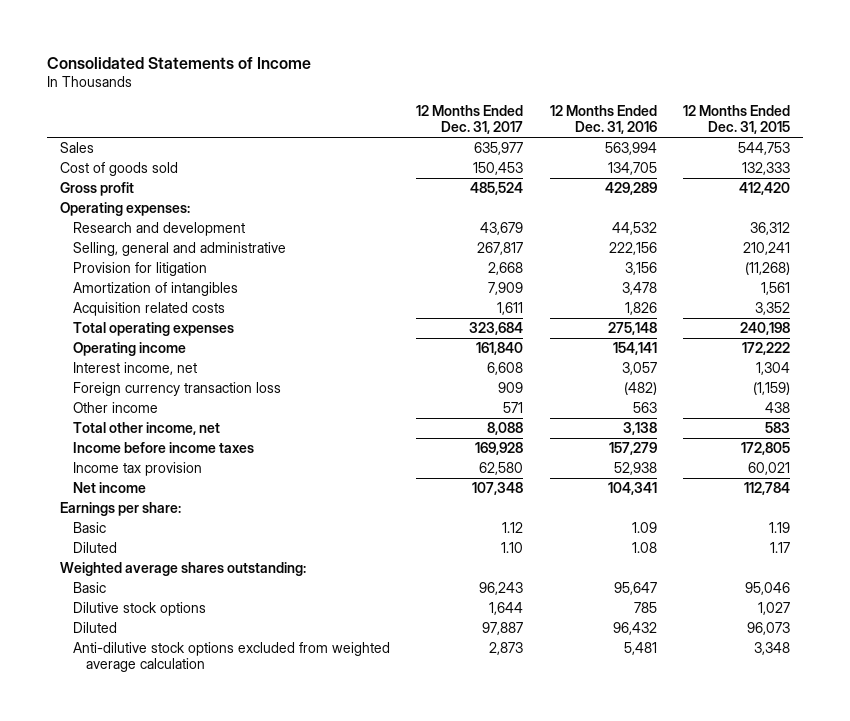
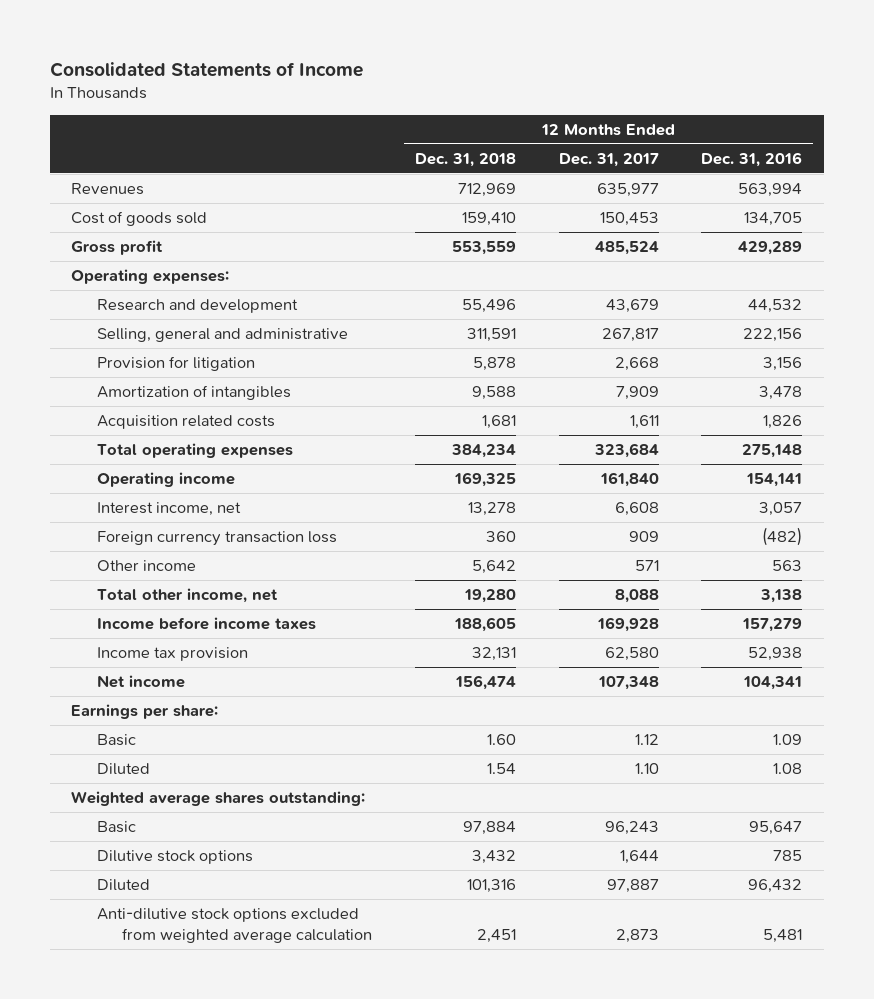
- | 12 Months Ended Dec. 31, 2017 | 12 Months Ended Dec. 31, 2016 | 12 Months Ended Dec. 31, 2015
+ | 12 Months Ended Dec. 31, 2018 | 12 Months Ended Dec. 31, 2017 | 12 Months Ended Dec. 31, 2016
- Sales | 635,977 | 563,994 | 544,753
+ Revenues | 712,969 | 635,977 | 563,994

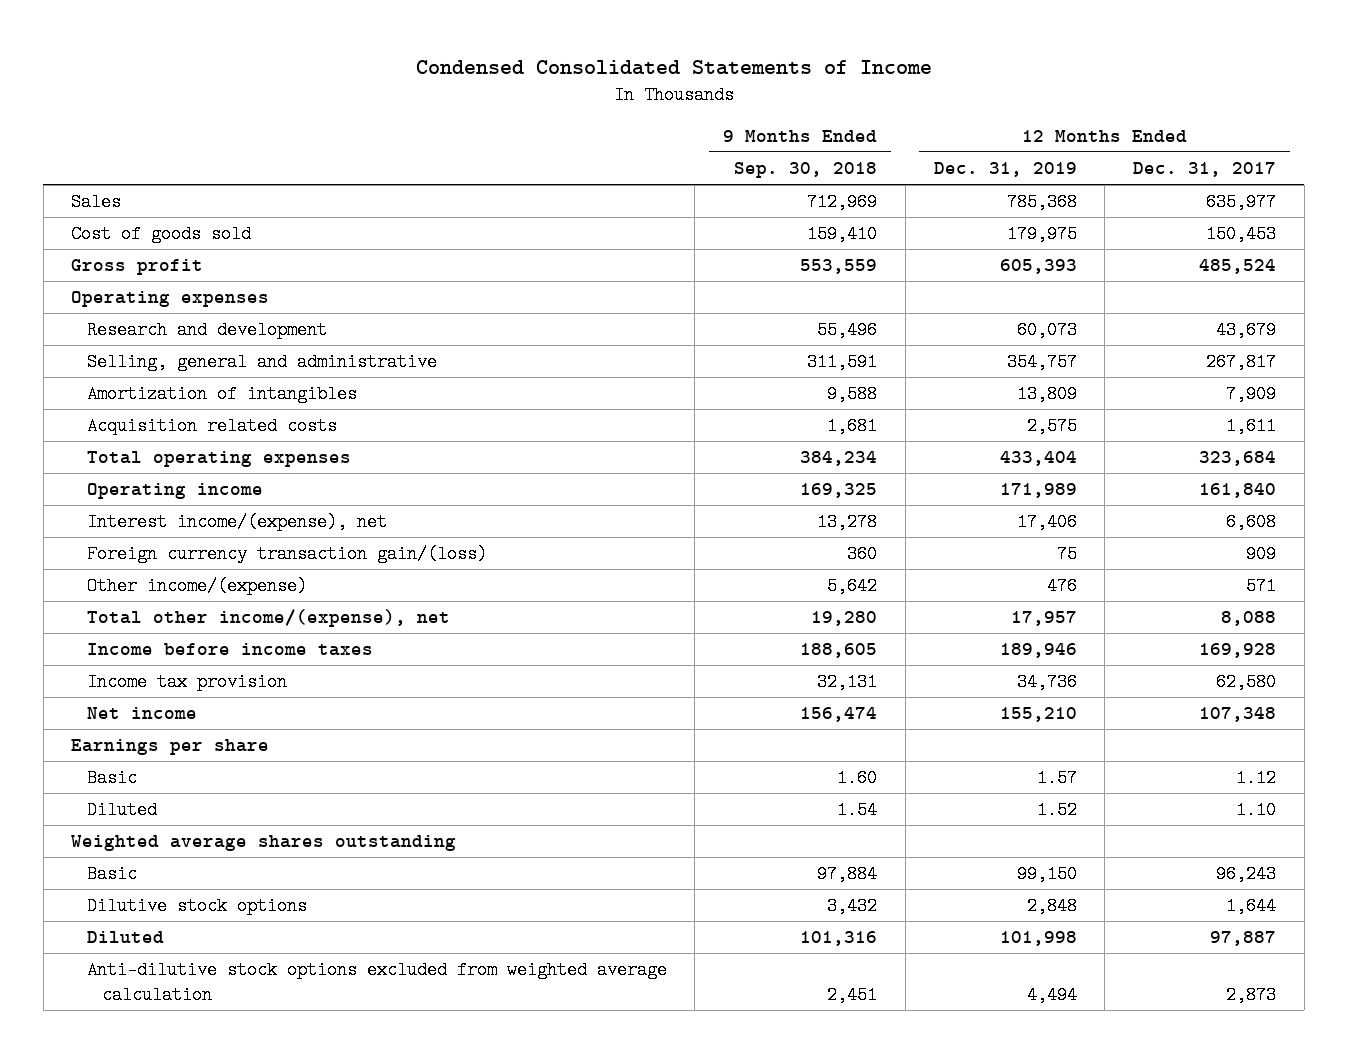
- Consolidated Statements of Income
+ Condensed Consolidated Statements of Income
- | 12 Months Ended Dec. 31, 2018 | 12 Months Ended Dec. 31, 2017 | 12 Months Ended Dec. 31, 2016
+ | 9 Months Ended Sep. 30, 2018 | 12 Months Ended Dec. 31, 2019 | 12 Months Ended Dec. 31, 2017
- Revenues | 712,969 | 635,977 | 563,994
+ Sales | 712,969 | 785,368 | 635,977
- Operating expenses:
+ Operating expenses
- Provision for litigation | 5,878 | 2,668 | 3,156
- Interest income, net | 13,278 | 6,608 | 3,057
- Foreign currency transaction loss | 360 | 909 | (482)
- Other income | 5,642 | 571 | 563
- Total other income, net | 19,280 | 8,088 | 3,138
+ Interest income/(expense), net | 13,278 | 17,406 | 6,608
+ Foreign currency transaction gain/(loss) | 360 | 75 | 909
+ Other income/(expense) | 5,642 | 476 | 571
+ Total other income/(expense), net | 19,280 | 17,957 | 8,088
- Earnings per share:
+ Earnings per share
- Weighted average shares outstanding:
+ Weighted average shares outstanding

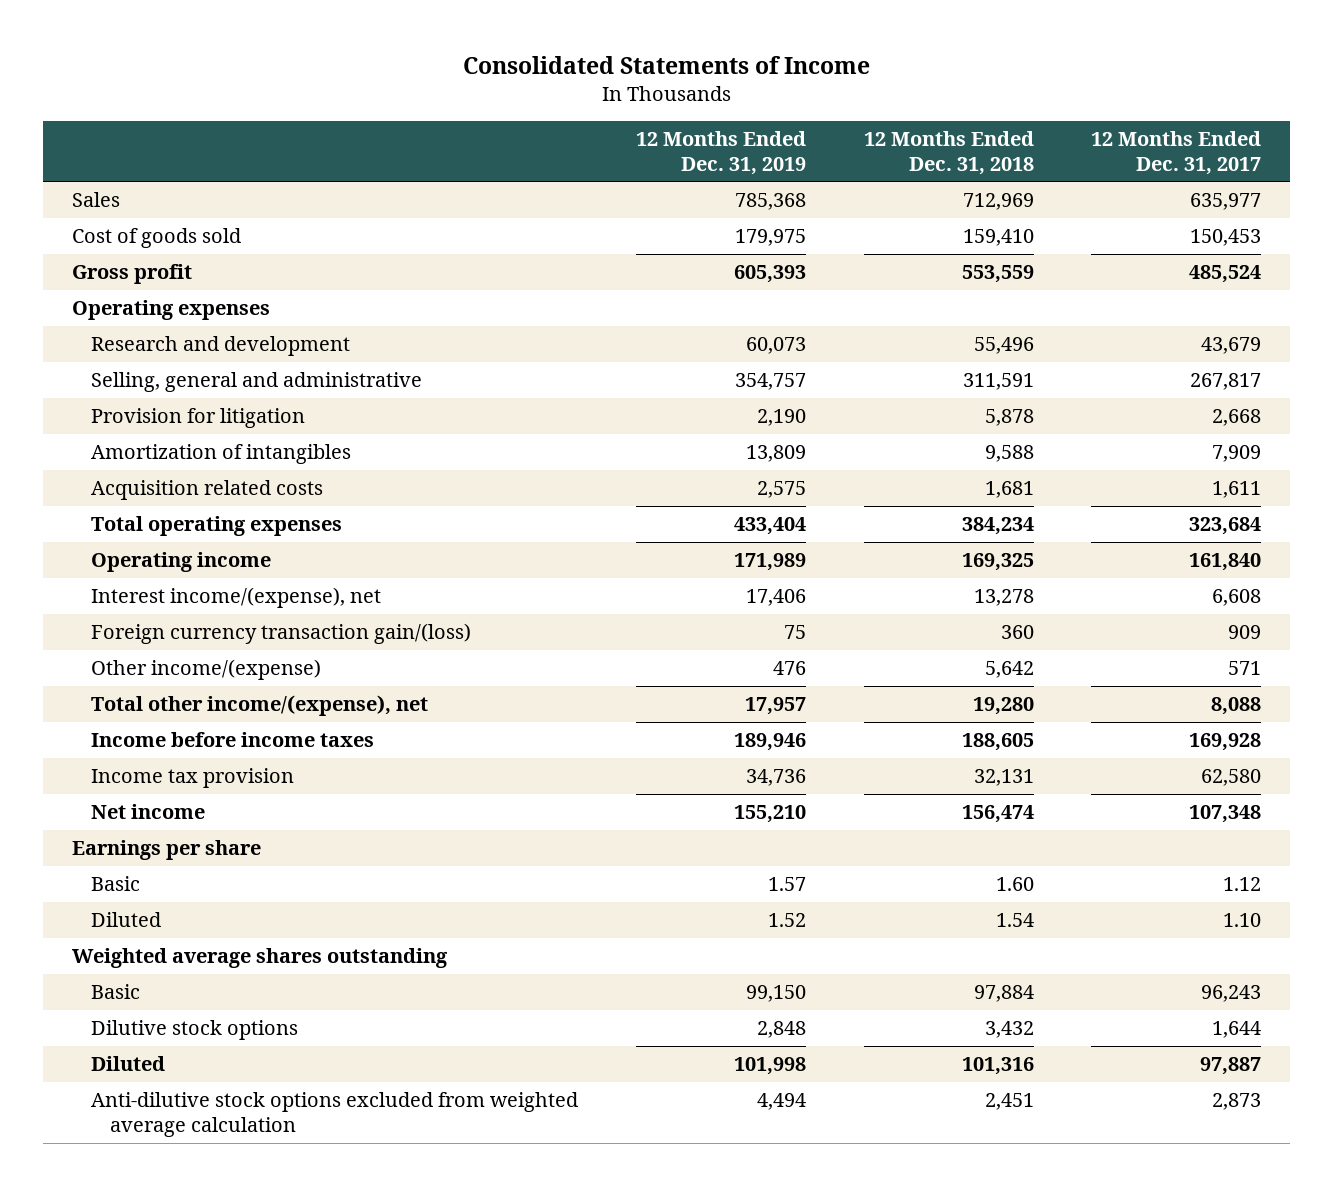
- Condensed Consolidated Statements of Income
+ Consolidated Statements of Income
- | 9 Months Ended Sep. 30, 2018 | 12 Months Ended Dec. 31, 2019 | 12 Months Ended Dec. 31, 2017
+ | 12 Months Ended Dec. 31, 2019 | 12 Months Ended Dec. 31, 2018 | 12 Months Ended Dec. 31, 2017
+ Provision for litigation | 2,190 | 5,878 | 2,668

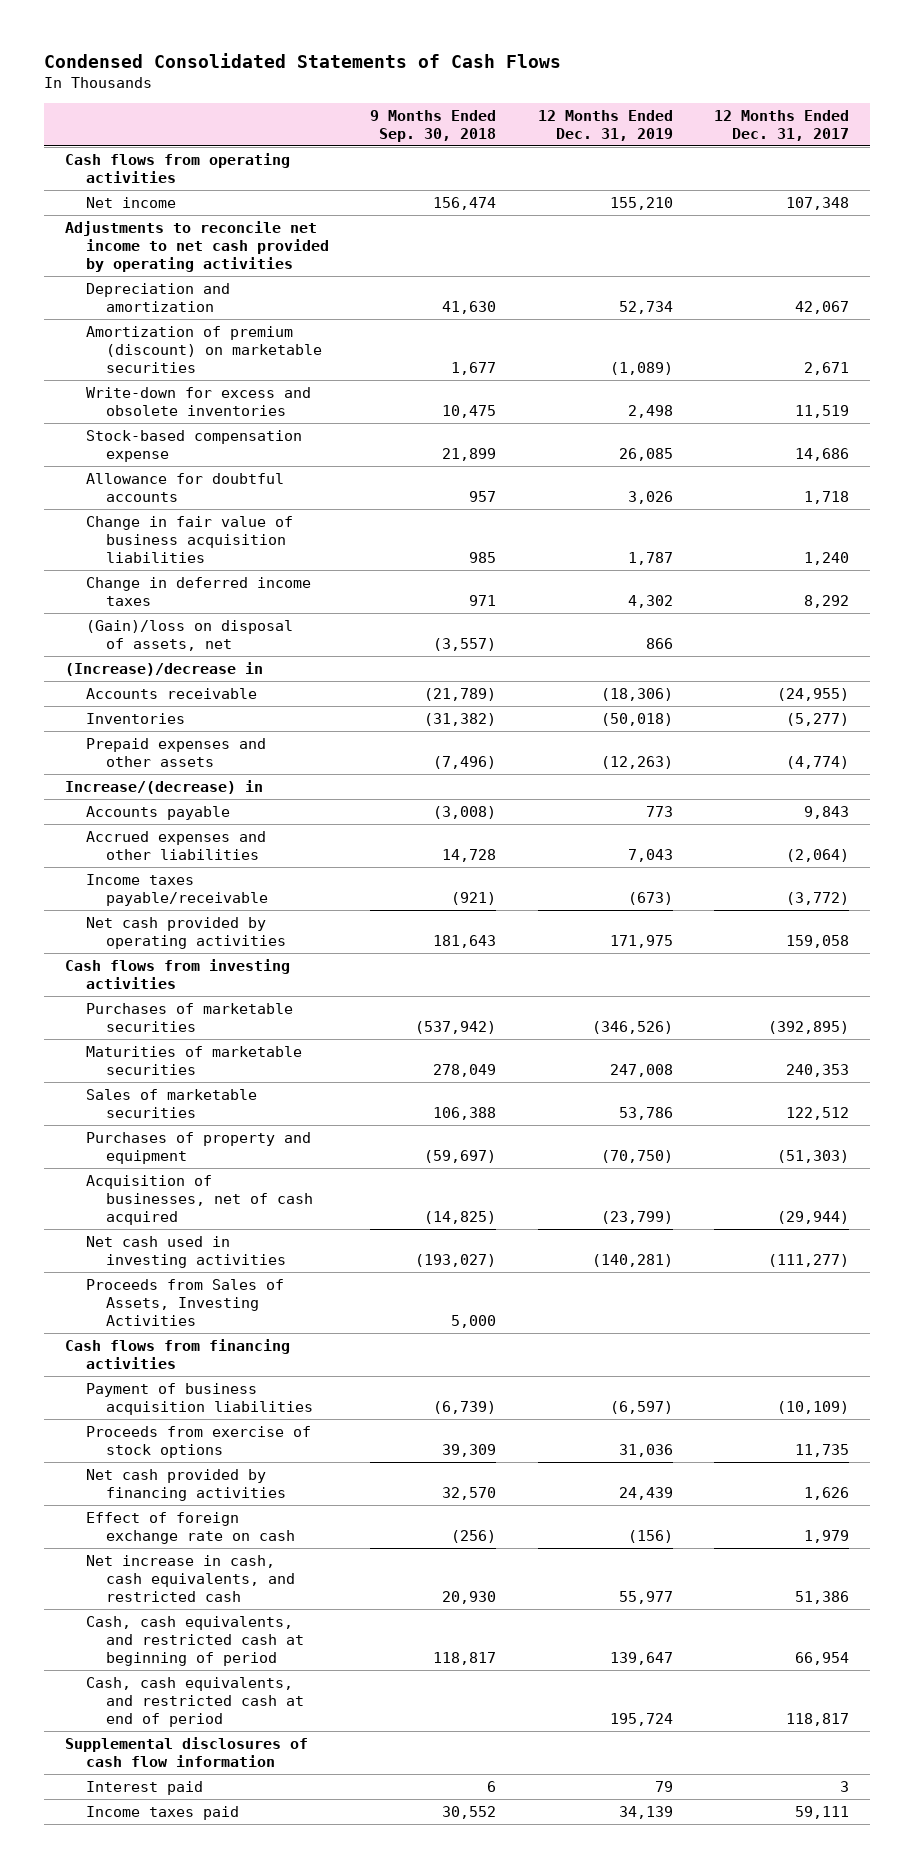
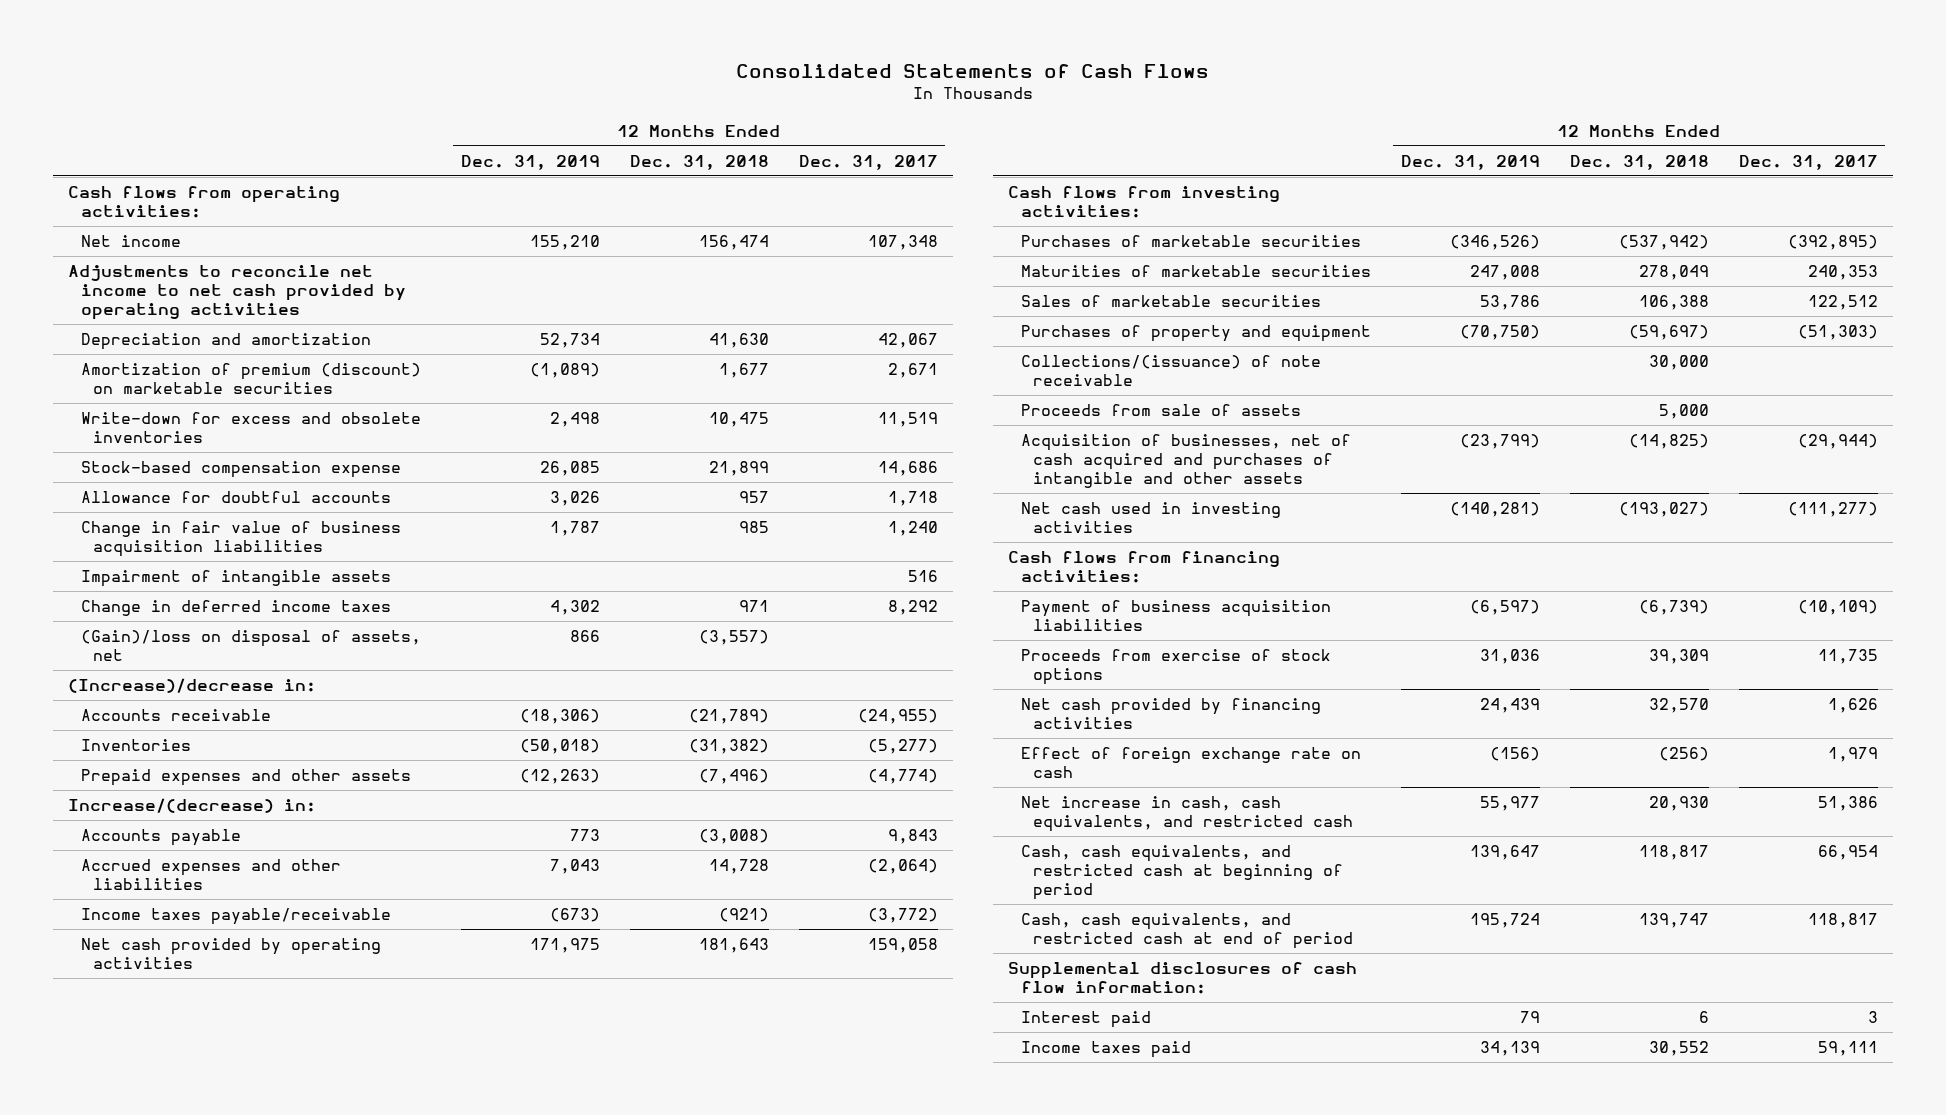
- Condensed Consolidated Statements of Cash Flows
+ Consolidated Statements of Cash Flows
- | 9 Months Ended Sep. 30, 2018 | 12 Months Ended Dec. 31, 2019 | 12 Months Ended Dec. 31, 2017
+ | 12 Months Ended Dec. 31, 2019 | 12 Months Ended Dec. 31, 2018 | 12 Months Ended Dec. 31, 2017
- Cash flows from operating activities
+ Cash flows from operating activities:
+ Impairment of intangible assets | | | 516
- (Increase)/decrease in
+ (Increase)/decrease in:
- Increase/(decrease) in
+ Increase/(decrease) in:
- Cash flows from investing activities
+ Cash flows from investing activities:
- Acquisition of businesses, net of cash acquired | (14,825) | (23,799) | (29,944)
+ Collections/(issuance) of note receivable | | 30,000 |
+ Proceeds from sale of assets | | 5,000 |
+ Acquisition of businesses, net of cash acquired and purchases of intangible and other assets | (23,799) | (14,825) | (29,944)
- Proceeds from Sales of Assets, Investing Activities | 5,000 | |
- Cash flows from financing activities
+ Cash flows from financing activities:
- Supplemental disclosures of cash flow information
+ Supplemental disclosures of cash flow information:

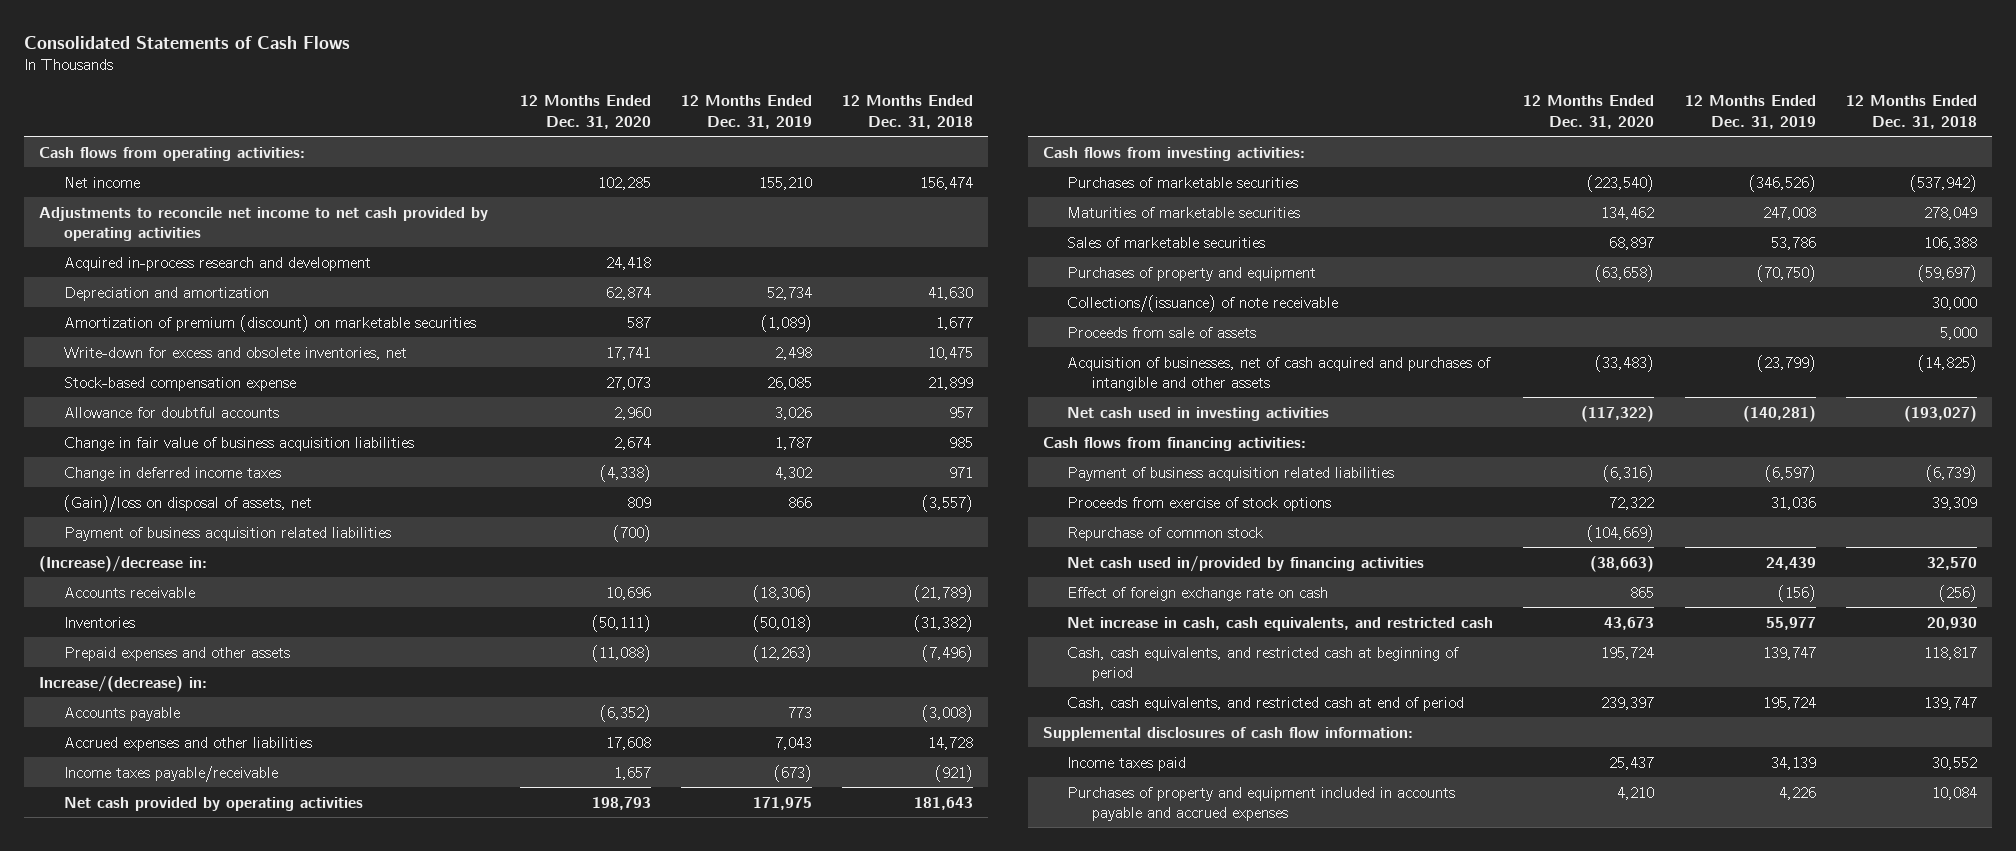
- | 12 Months Ended Dec. 31, 2019 | 12 Months Ended Dec. 31, 2018 | 12 Months Ended Dec. 31, 2017
+ | 12 Months Ended Dec. 31, 2020 | 12 Months Ended Dec. 31, 2019 | 12 Months Ended Dec. 31, 2018
+ Acquired in-process research and development | 24,418 | |
- Write-down for excess and obsolete inventories | 2,498 | 10,475 | 11,519
+ Write-down for excess and obsolete inventories, net | 17,741 | 2,498 | 10,475
- Impairment of intangible assets | | | 516
+ Payment of business acquisition related liabilities | (700) | |
- Payment of business acquisition liabilities | (6,597) | (6,739) | (10,109)
+ Payment of business acquisition related liabilities | (6,316) | (6,597) | (6,739)
- Net cash provided by financing activities | 24,439 | 32,570 | 1,626
+ Repurchase of common stock | (104,669) | |
+ Net cash used in/provided by financing activities | (38,663) | 24,439 | 32,570
- Cash, cash equivalents, and restricted cash at beginning of period | 139,647 | 118,817 | 66,954
+ Cash, cash equivalents, and restricted cash at beginning of period | 195,724 | 139,747 | 118,817
- Interest paid | 79 | 6 | 3
+ Purchases of property and equipment included in accounts payable and accrued expenses | 4,210 | 4,226 | 10,084

